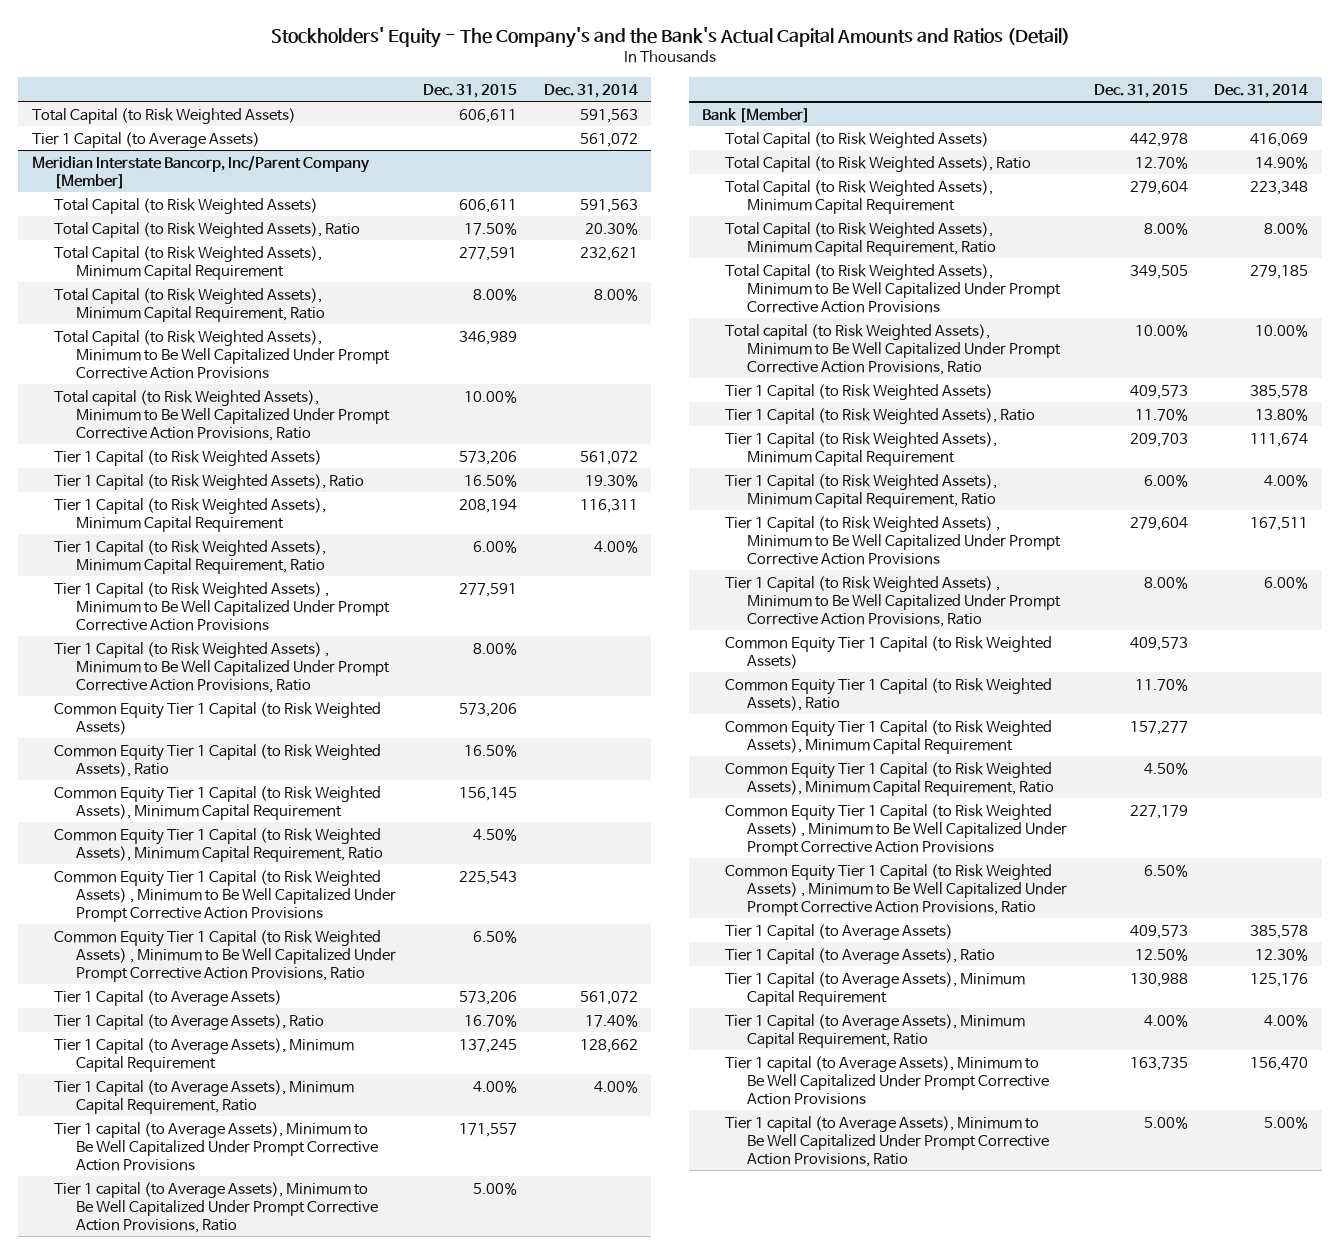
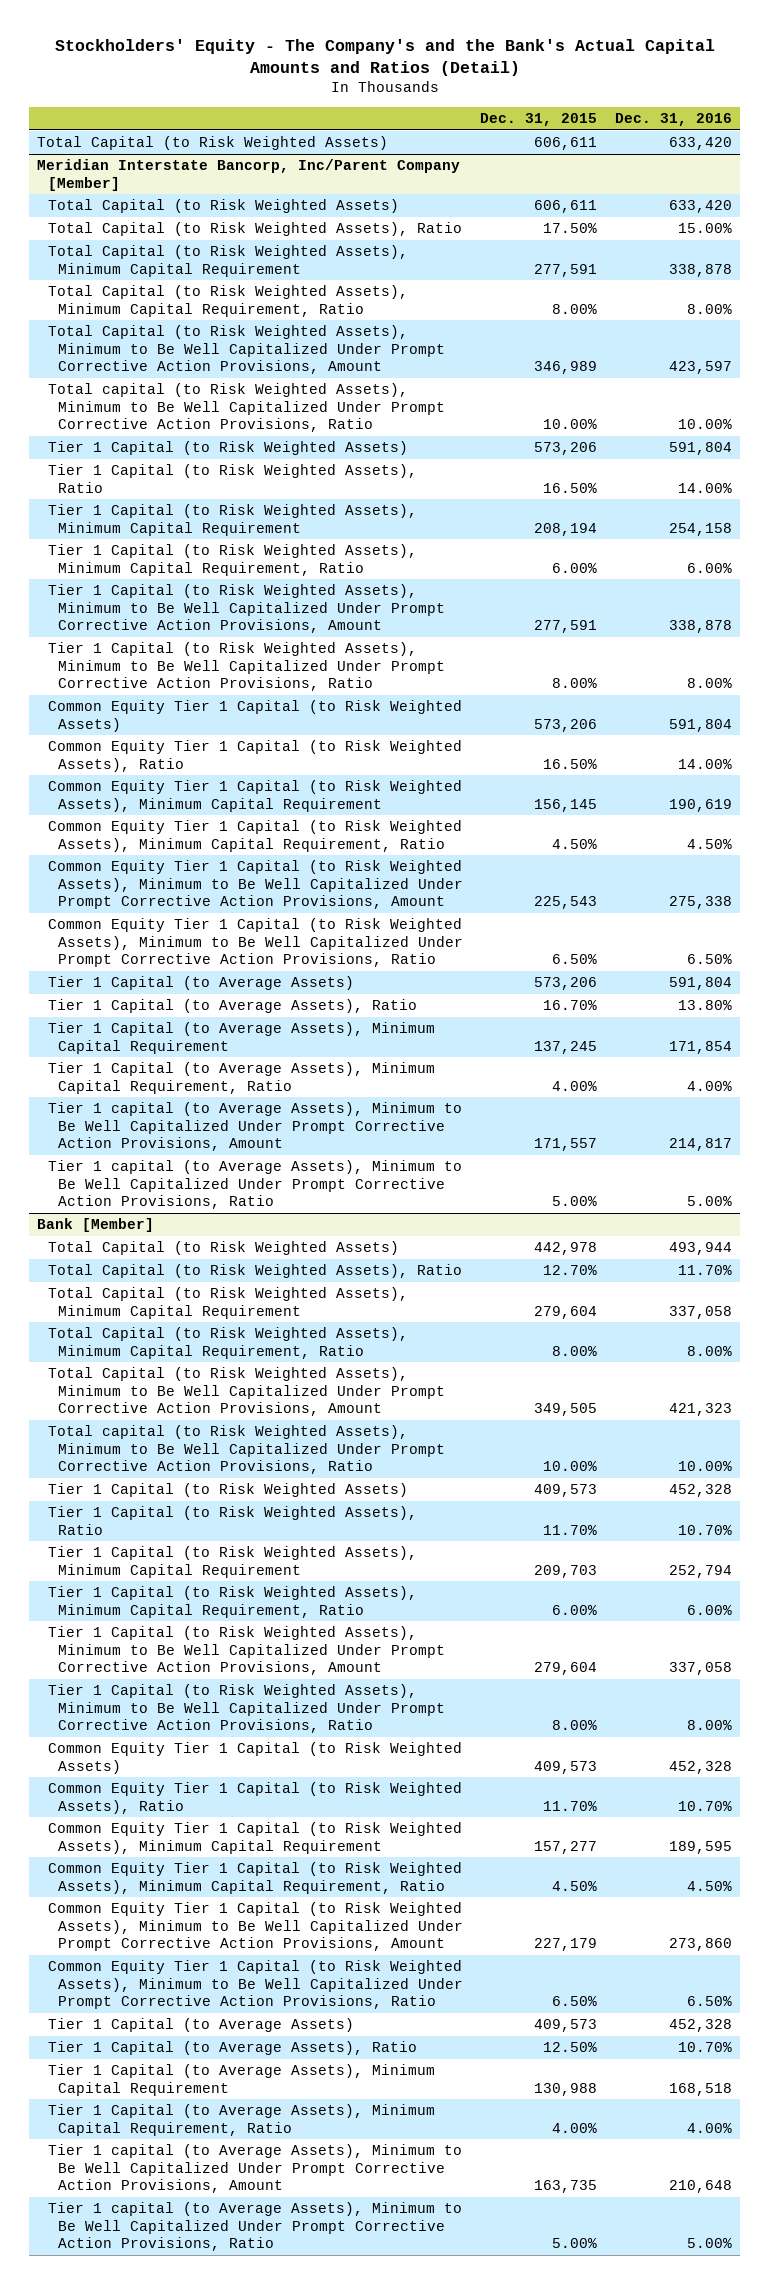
- | Dec. 31, 2015 | Dec. 31, 2014
+ | Dec. 31, 2015 | Dec. 31, 2016
- Tier 1 Capital (to Average Assets) | | 561,072
@ Meridian Interstate Bancorp, Inc/Parent Company [Member]
- Total Capital (to Risk Weighted Assets), Minimum to Be Well Capitalized Under Prompt Corrective Action Provisions | 346,989 |
+ Total Capital (to Risk Weighted Assets), Minimum to Be Well Capitalized Under Prompt Corrective Action Provisions, Amount | 346,989 | 423,597
- Tier 1 Capital (to Risk Weighted Assets) , Minimum to Be Well Capitalized Under Prompt Corrective Action Provisions | 277,591 |
- Tier 1 Capital (to Risk Weighted Assets) , Minimum to Be Well Capitalized Under Prompt Corrective Action Provisions, Ratio | 8.00% |
+ Tier 1 Capital (to Risk Weighted Assets), Minimum to Be Well Capitalized Under Prompt Corrective Action Provisions, Amount | 277,591 | 338,878
+ Tier 1 Capital (to Risk Weighted Assets), Minimum to Be Well Capitalized Under Prompt Corrective Action Provisions, Ratio | 8.00% | 8.00%
- Common Equity Tier 1 Capital (to Risk Weighted Assets) , Minimum to Be Well Capitalized Under Prompt Corrective Action Provisions | 225,543 |
- Common Equity Tier 1 Capital (to Risk Weighted Assets) , Minimum to Be Well Capitalized Under Prompt Corrective Action Provisions, Ratio | 6.50% |
+ Common Equity Tier 1 Capital (to Risk Weighted Assets), Minimum to Be Well Capitalized Under Prompt Corrective Action Provisions, Amount | 225,543 | 275,338
+ Common Equity Tier 1 Capital (to Risk Weighted Assets), Minimum to Be Well Capitalized Under Prompt Corrective Action Provisions, Ratio | 6.50% | 6.50%
- Tier 1 capital (to Average Assets), Minimum to Be Well Capitalized Under Prompt Corrective Action Provisions | 171,557 |
+ Tier 1 capital (to Average Assets), Minimum to Be Well Capitalized Under Prompt Corrective Action Provisions, Amount | 171,557 | 214,817
@ Bank [Member]
- Total Capital (to Risk Weighted Assets), Minimum to Be Well Capitalized Under Prompt Corrective Action Provisions | 349,505 | 279,185
+ Total Capital (to Risk Weighted Assets), Minimum to Be Well Capitalized Under Prompt Corrective Action Provisions, Amount | 349,505 | 421,323
- Tier 1 Capital (to Risk Weighted Assets) , Minimum to Be Well Capitalized Under Prompt Corrective Action Provisions | 279,604 | 167,511
- Tier 1 Capital (to Risk Weighted Assets) , Minimum to Be Well Capitalized Under Prompt Corrective Action Provisions, Ratio | 8.00% | 6.00%
+ Tier 1 Capital (to Risk Weighted Assets), Minimum to Be Well Capitalized Under Prompt Corrective Action Provisions, Amount | 279,604 | 337,058
+ Tier 1 Capital (to Risk Weighted Assets), Minimum to Be Well Capitalized Under Prompt Corrective Action Provisions, Ratio | 8.00% | 8.00%
- Common Equity Tier 1 Capital (to Risk Weighted Assets) , Minimum to Be Well Capitalized Under Prompt Corrective Action Provisions | 227,179 |
- Common Equity Tier 1 Capital (to Risk Weighted Assets) , Minimum to Be Well Capitalized Under Prompt Corrective Action Provisions, Ratio | 6.50% |
+ Common Equity Tier 1 Capital (to Risk Weighted Assets), Minimum to Be Well Capitalized Under Prompt Corrective Action Provisions, Amount | 227,179 | 273,860
+ Common Equity Tier 1 Capital (to Risk Weighted Assets), Minimum to Be Well Capitalized Under Prompt Corrective Action Provisions, Ratio | 6.50% | 6.50%
- Tier 1 capital (to Average Assets), Minimum to Be Well Capitalized Under Prompt Corrective Action Provisions | 163,735 | 156,470
+ Tier 1 capital (to Average Assets), Minimum to Be Well Capitalized Under Prompt Corrective Action Provisions, Amount | 163,735 | 210,648

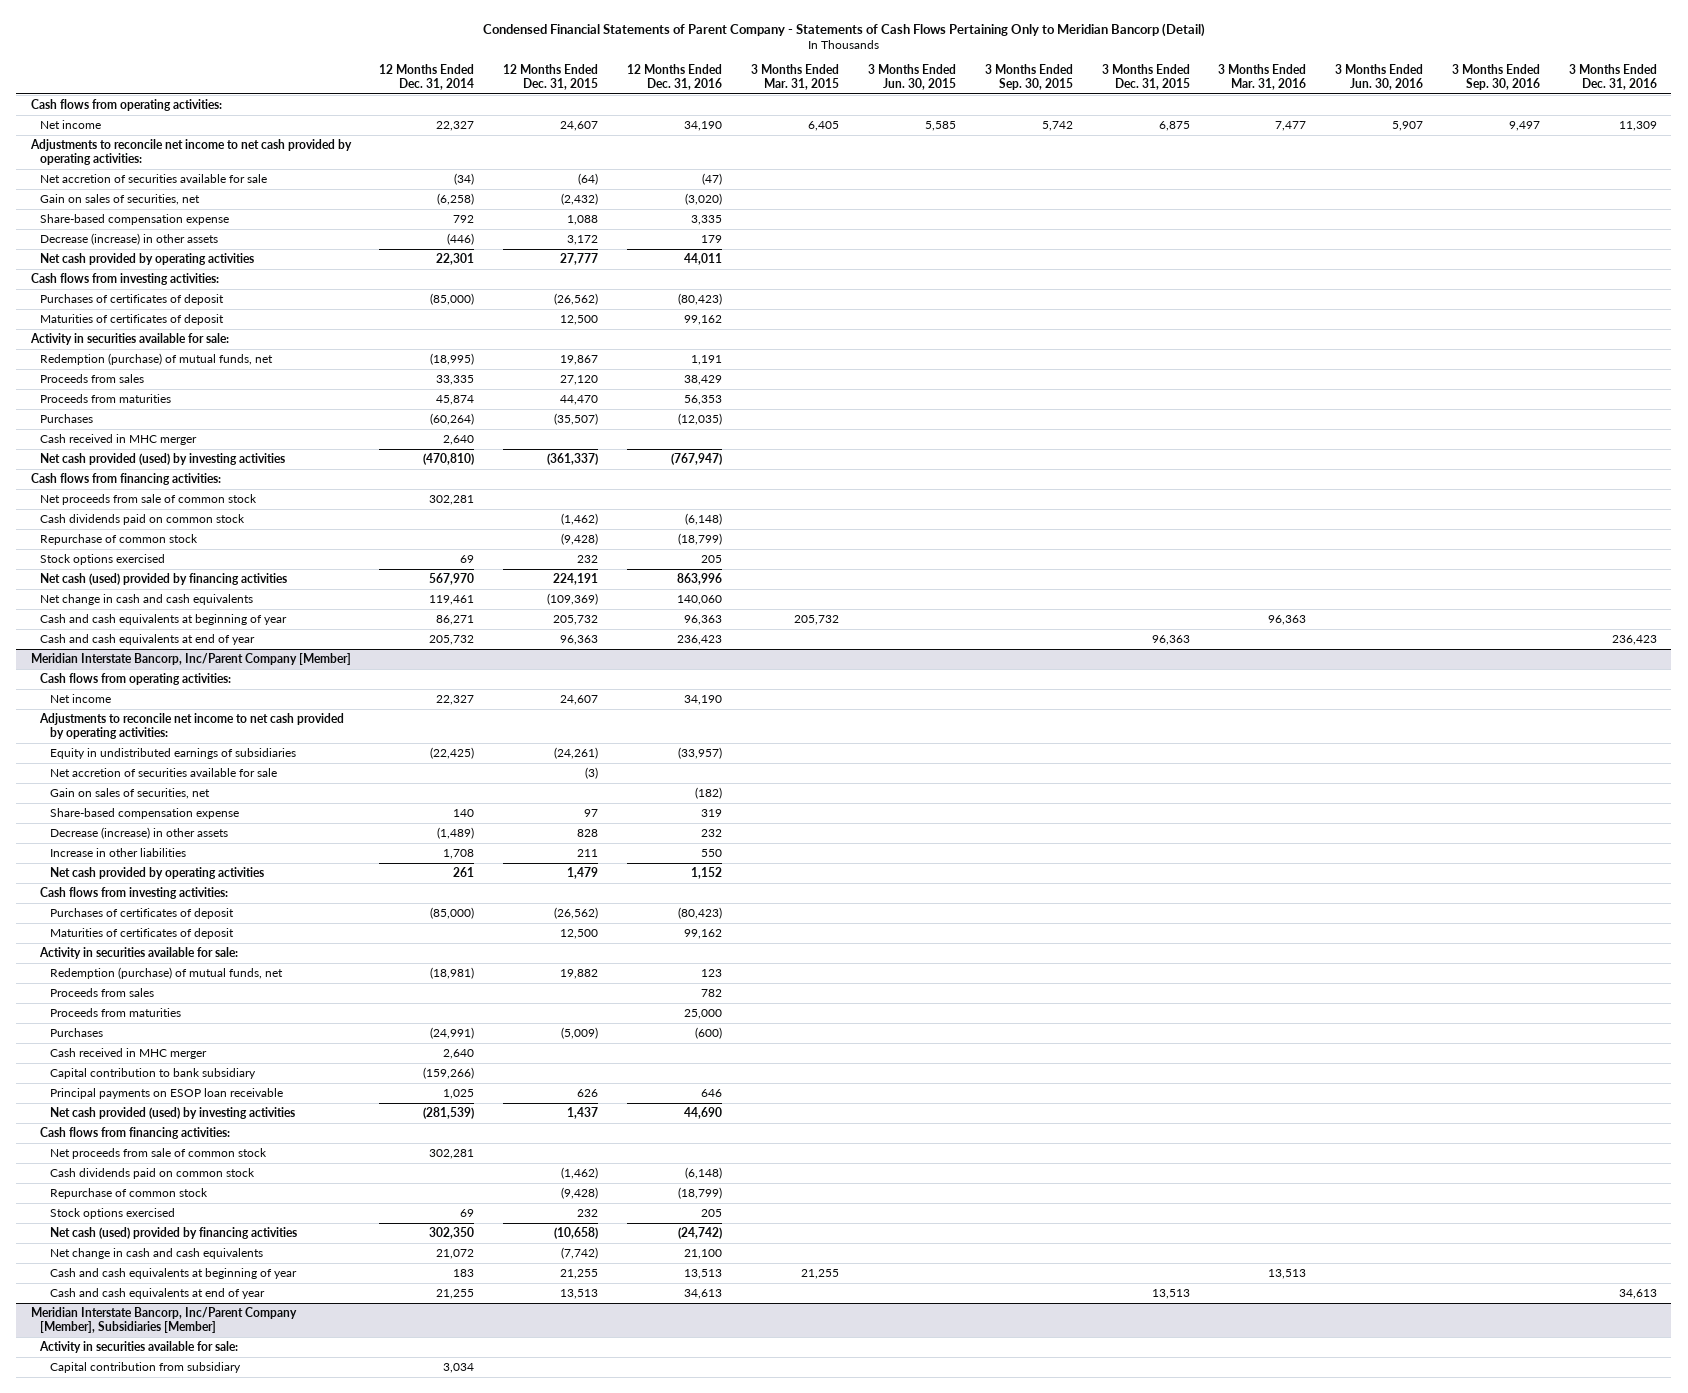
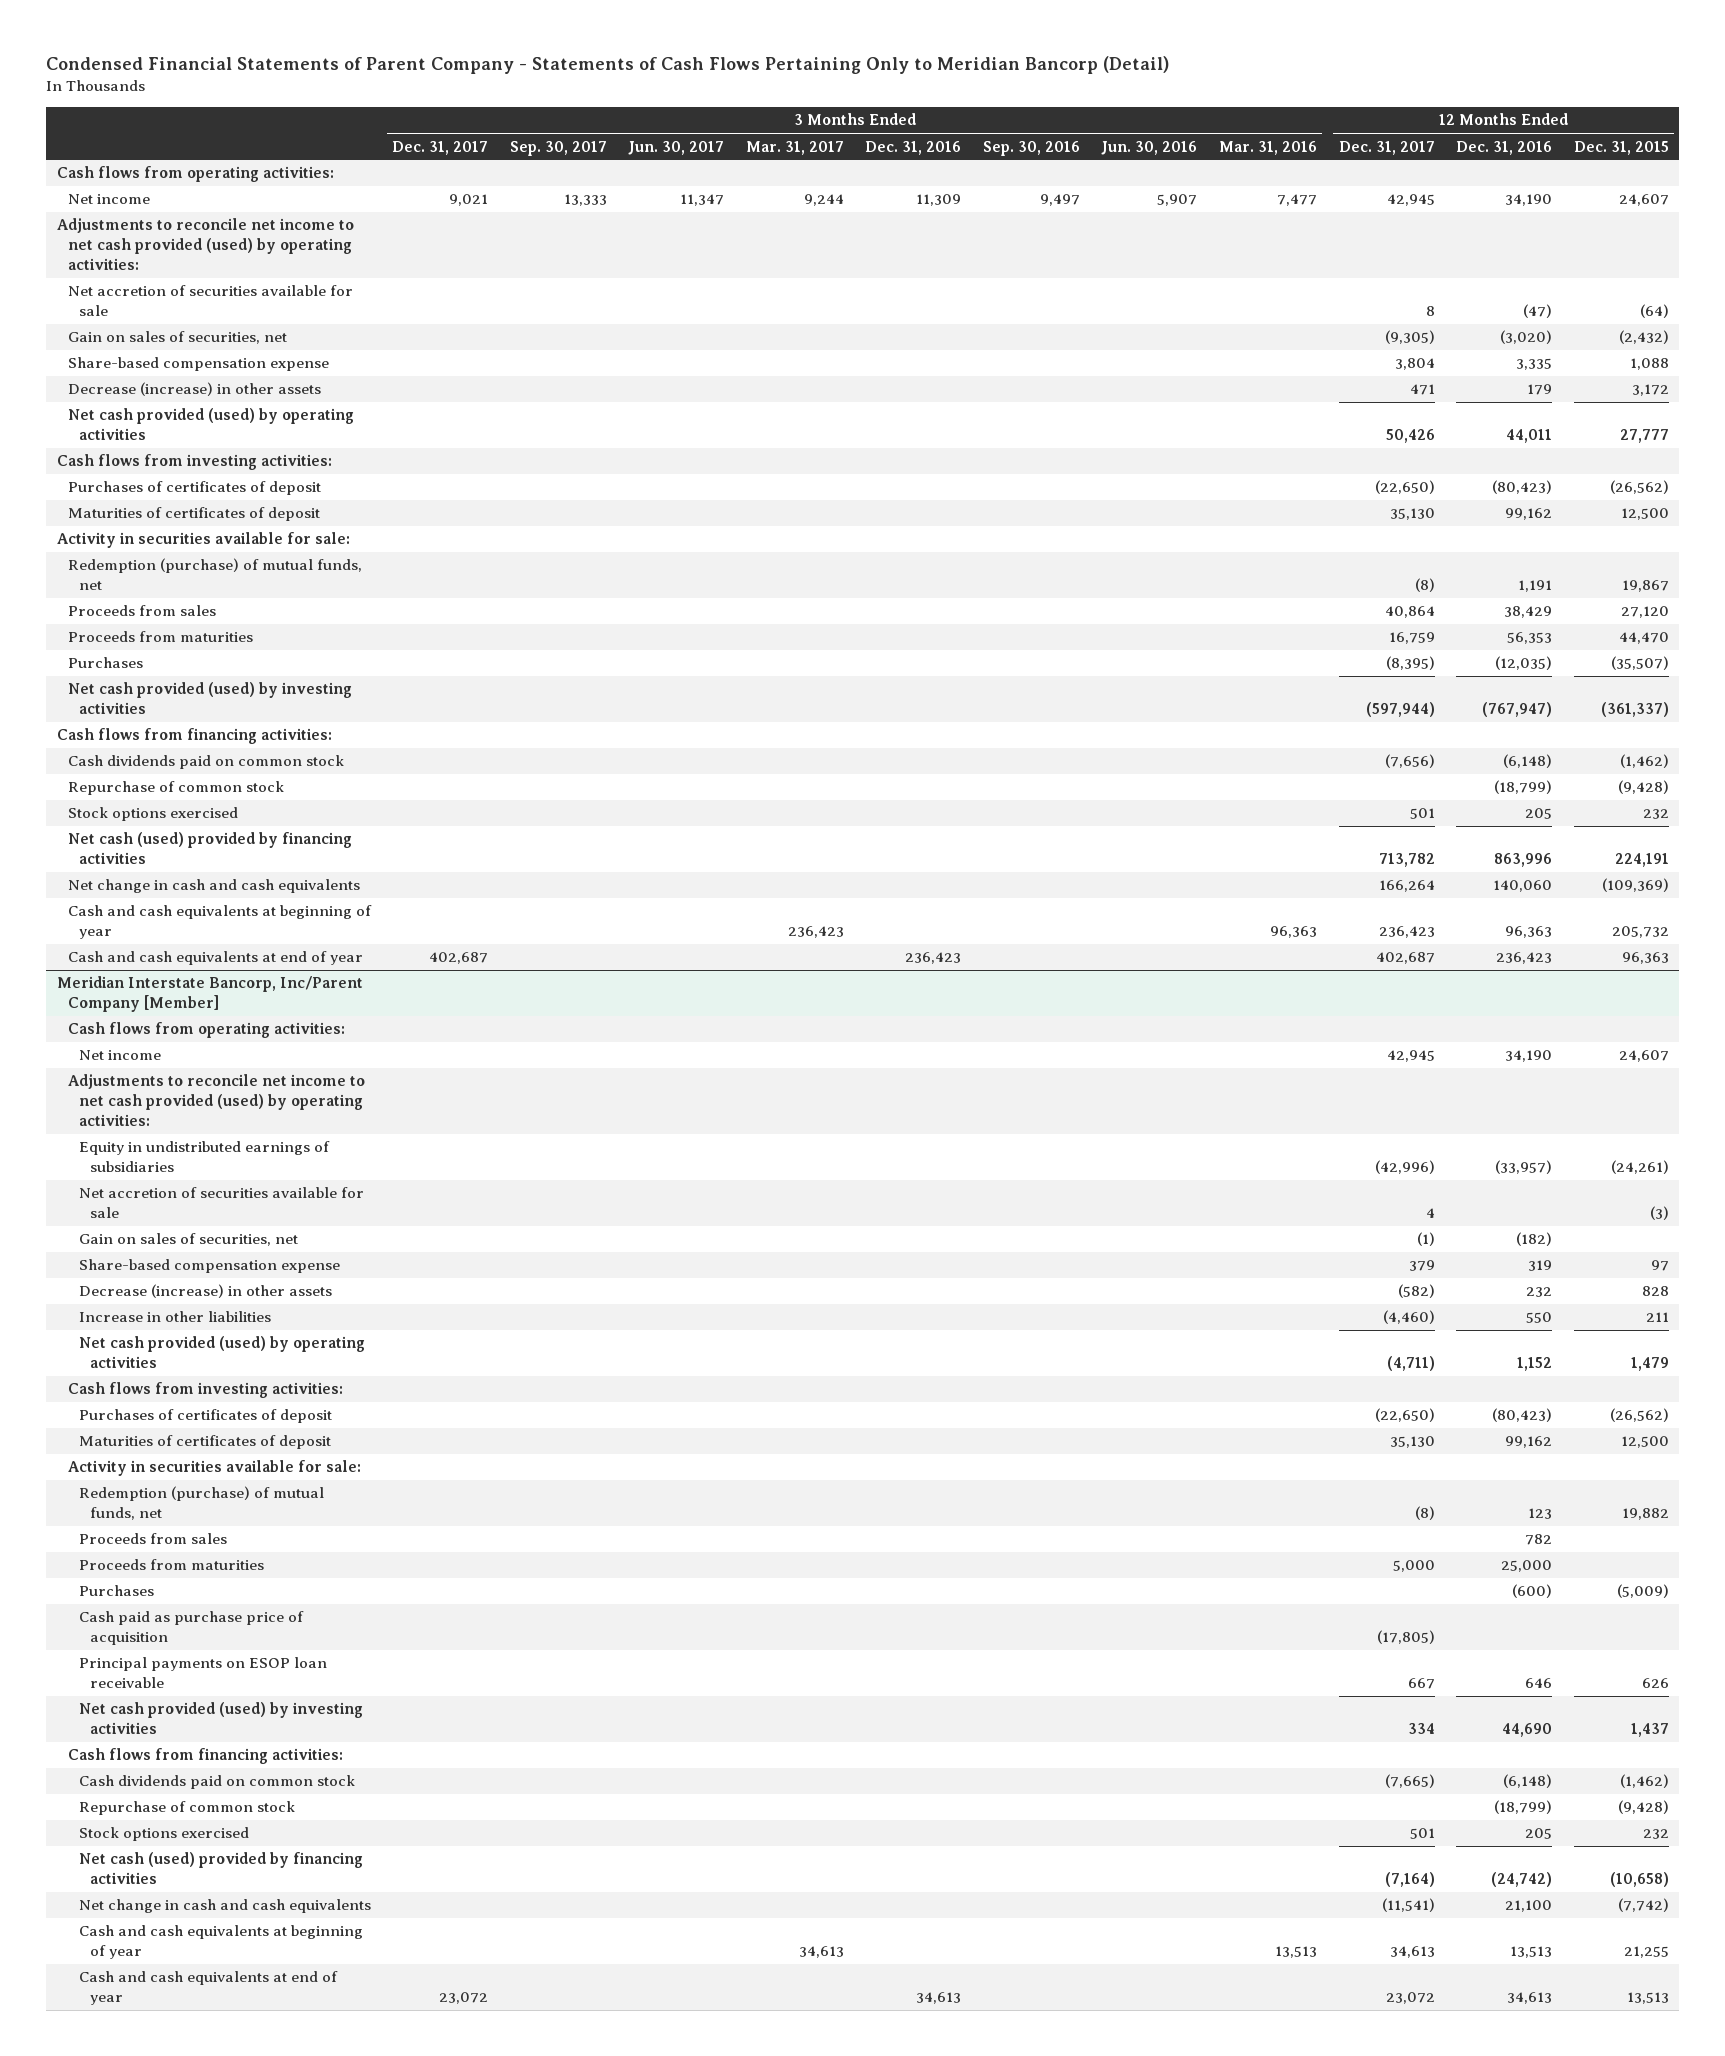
- | 12 Months Ended Dec. 31, 2014 | 12 Months Ended Dec. 31, 2015 | 12 Months Ended Dec. 31, 2016 | 3 Months Ended Mar. 31, 2015 | 3 Months Ended Jun. 30, 2015 | 3 Months Ended Sep. 30, 2015 | 3 Months Ended Dec. 31, 2015 | 3 Months Ended Mar. 31, 2016 | 3 Months Ended Jun. 30, 2016 | 3 Months Ended Sep. 30, 2016 | 3 Months Ended Dec. 31, 2016
+ | 3 Months Ended Dec. 31, 2017 | 3 Months Ended Sep. 30, 2017 | 3 Months Ended Jun. 30, 2017 | 3 Months Ended Mar. 31, 2017 | 3 Months Ended Dec. 31, 2016 | 3 Months Ended Sep. 30, 2016 | 3 Months Ended Jun. 30, 2016 | 3 Months Ended Mar. 31, 2016 | 12 Months Ended Dec. 31, 2017 | 12 Months Ended Dec. 31, 2016 | 12 Months Ended Dec. 31, 2015
- Adjustments to reconcile net income to net cash provided by operating activities:
+ Adjustments to reconcile net income to net cash provided (used) by operating activities:
- Net cash provided by operating activities | 22,301 | 27,777 | 44,011 | | | | | | | |
+ Net cash provided (used) by operating activities | | | | | | | | | 50,426 | 44,011 | 27,777
- Cash received in MHC merger | 2,640 | | | | | | | | | |
- Net proceeds from sale of common stock | 302,281 | | | | | | | | | |
@ Meridian Interstate Bancorp, Inc/Parent Company [Member]
- Adjustments to reconcile net income to net cash provided by operating activities:
+ Adjustments to reconcile net income to net cash provided (used) by operating activities:
- Net cash provided by operating activities | 261 | 1,479 | 1,152 | | | | | | | |
+ Net cash provided (used) by operating activities | | | | | | | | | (4,711) | 1,152 | 1,479
- Cash received in MHC merger | 2,640 | | | | | | | | | |
- Capital contribution to bank subsidiary | (159,266) | | | | | | | | | |
+ Cash paid as purchase price of acquisition | | | | | | | | | (17,805) | |
- Net proceeds from sale of common stock | 302,281 | | | | | | | | | |
- Meridian Interstate Bancorp, Inc/Parent Company [Member], Subsidiaries [Member]
- Activity in securities available for sale:
- Capital contribution from subsidiary | 3,034 | | | | | | | | | |

